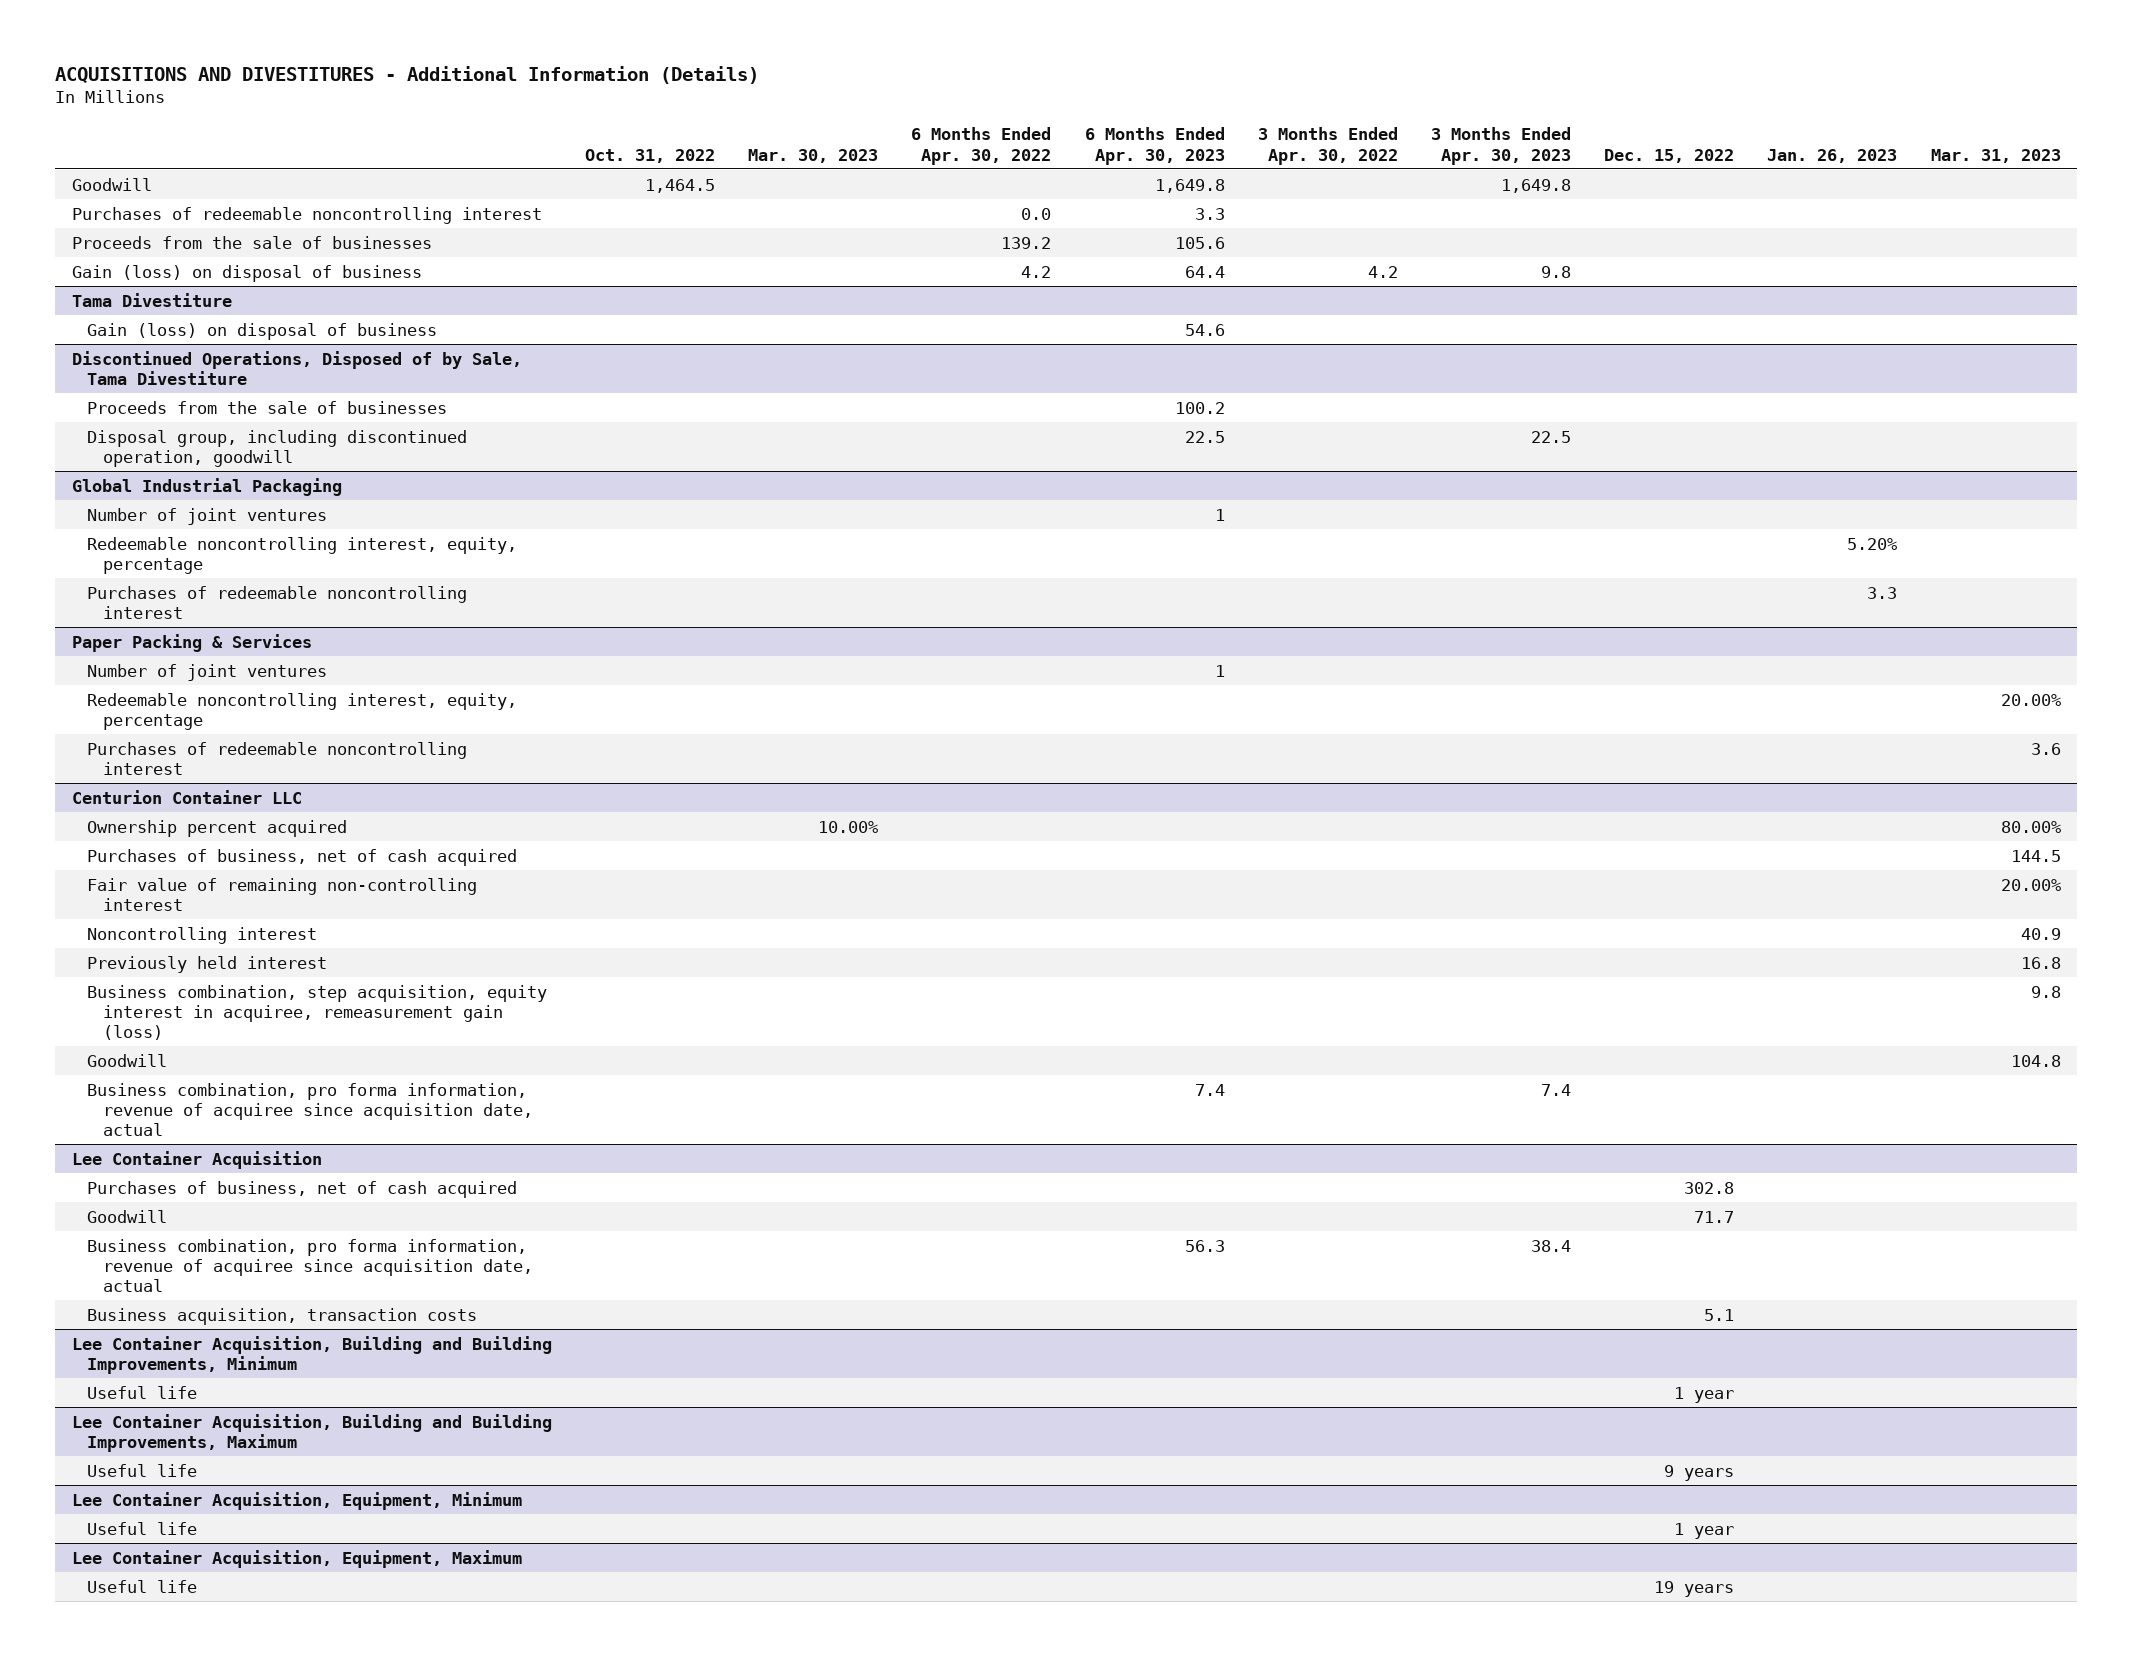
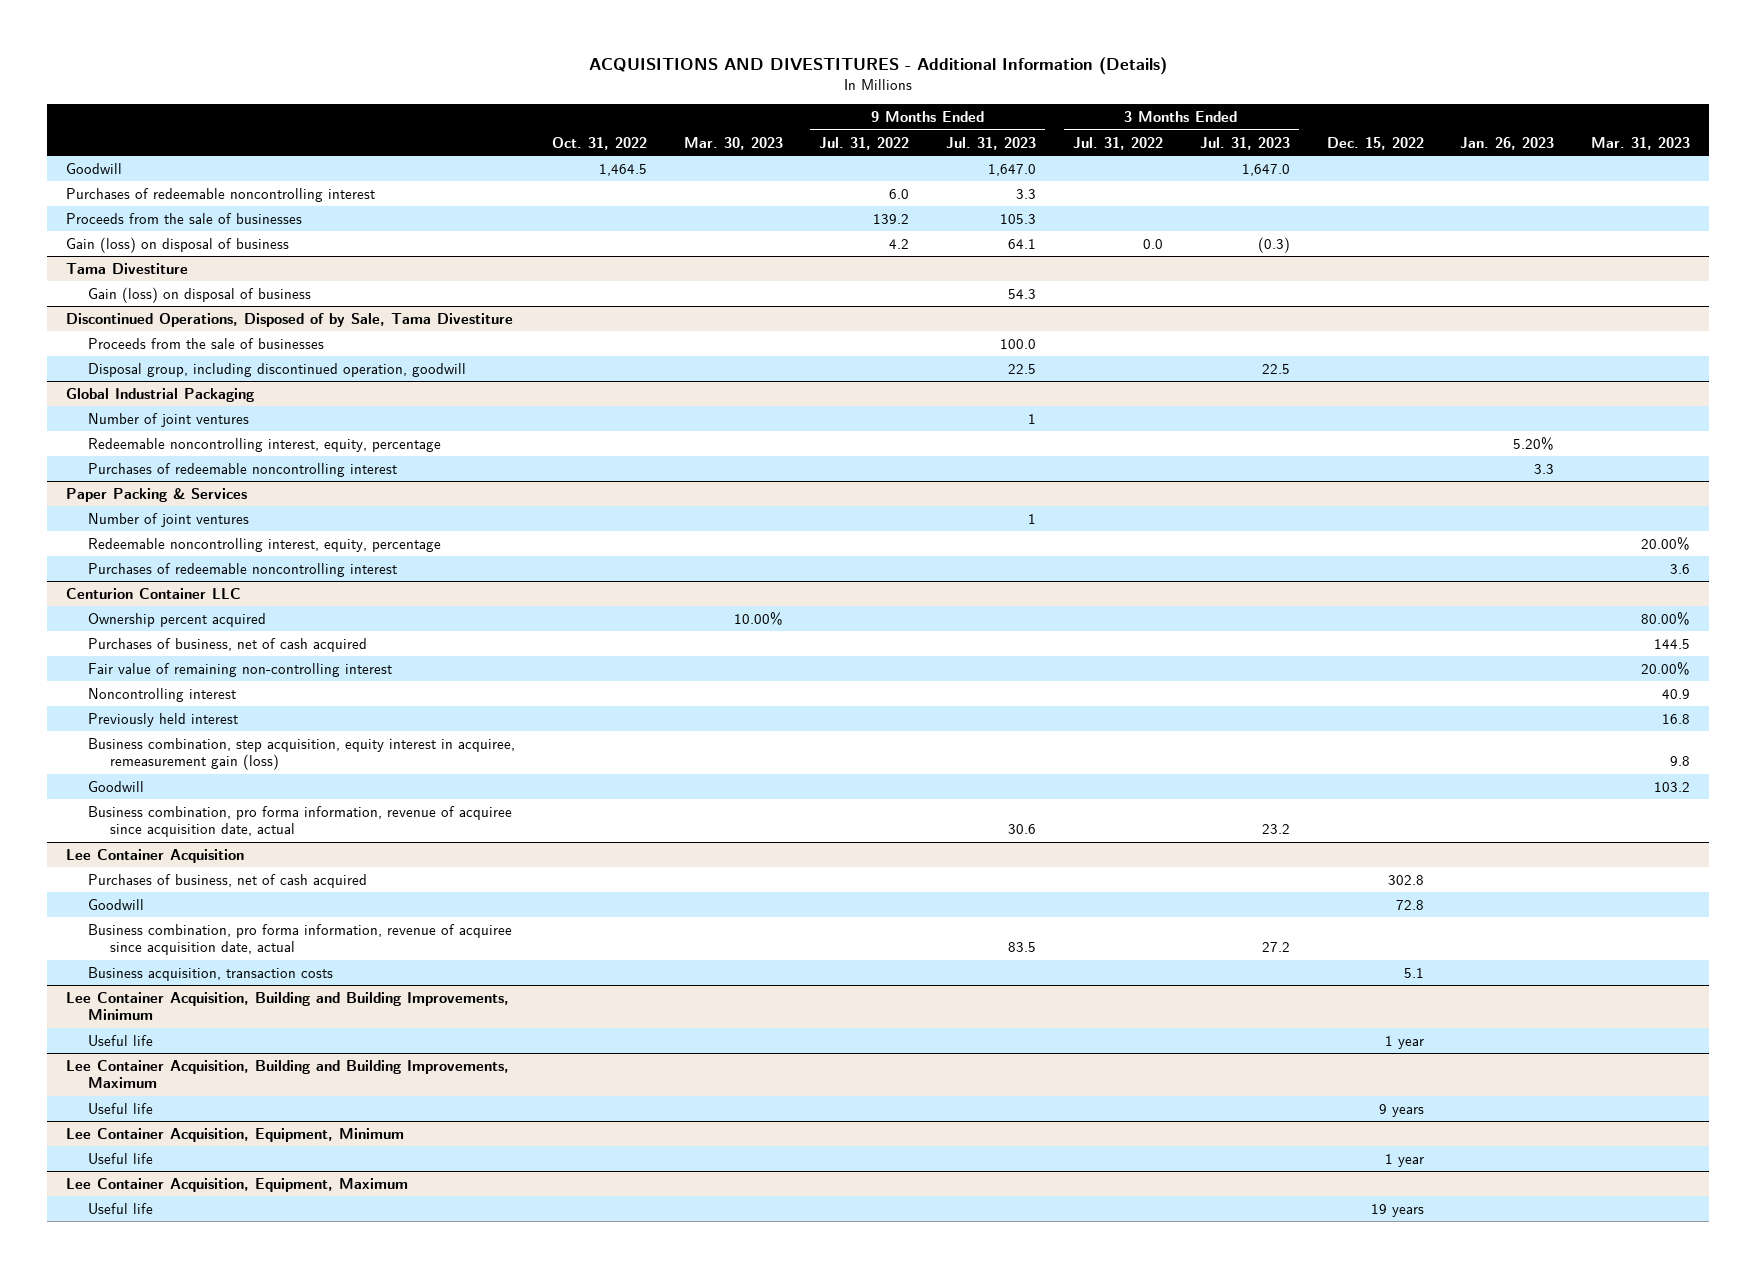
- | Oct. 31, 2022 | Mar. 30, 2023 | 6 Months Ended Apr. 30, 2022 | 6 Months Ended Apr. 30, 2023 | 3 Months Ended Apr. 30, 2022 | 3 Months Ended Apr. 30, 2023 | Dec. 15, 2022 | Jan. 26, 2023 | Mar. 31, 2023
+ | Oct. 31, 2022 | Mar. 30, 2023 | 9 Months Ended Jul. 31, 2022 | 9 Months Ended Jul. 31, 2023 | 3 Months Ended Jul. 31, 2022 | 3 Months Ended Jul. 31, 2023 | Dec. 15, 2022 | Jan. 26, 2023 | Mar. 31, 2023
@ Centurion Container LLC
- Goodwill | | | | | | | | | 104.8
+ Goodwill | | | | | | | | | 103.2
@ Lee Container Acquisition
- Goodwill | | | | | | | 71.7 | |
+ Goodwill | | | | | | | 72.8 | |

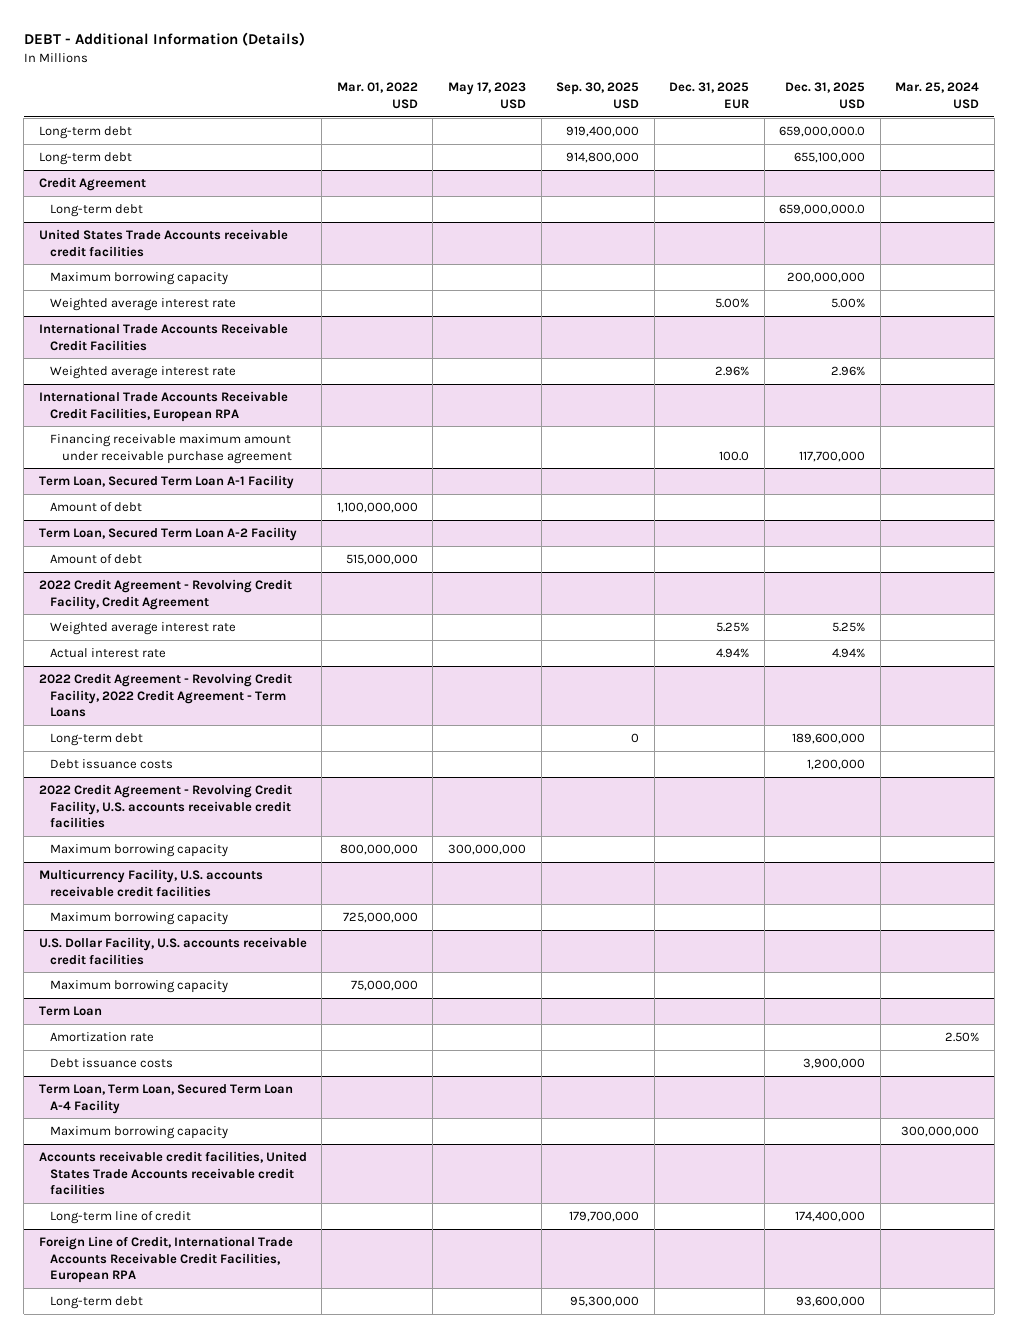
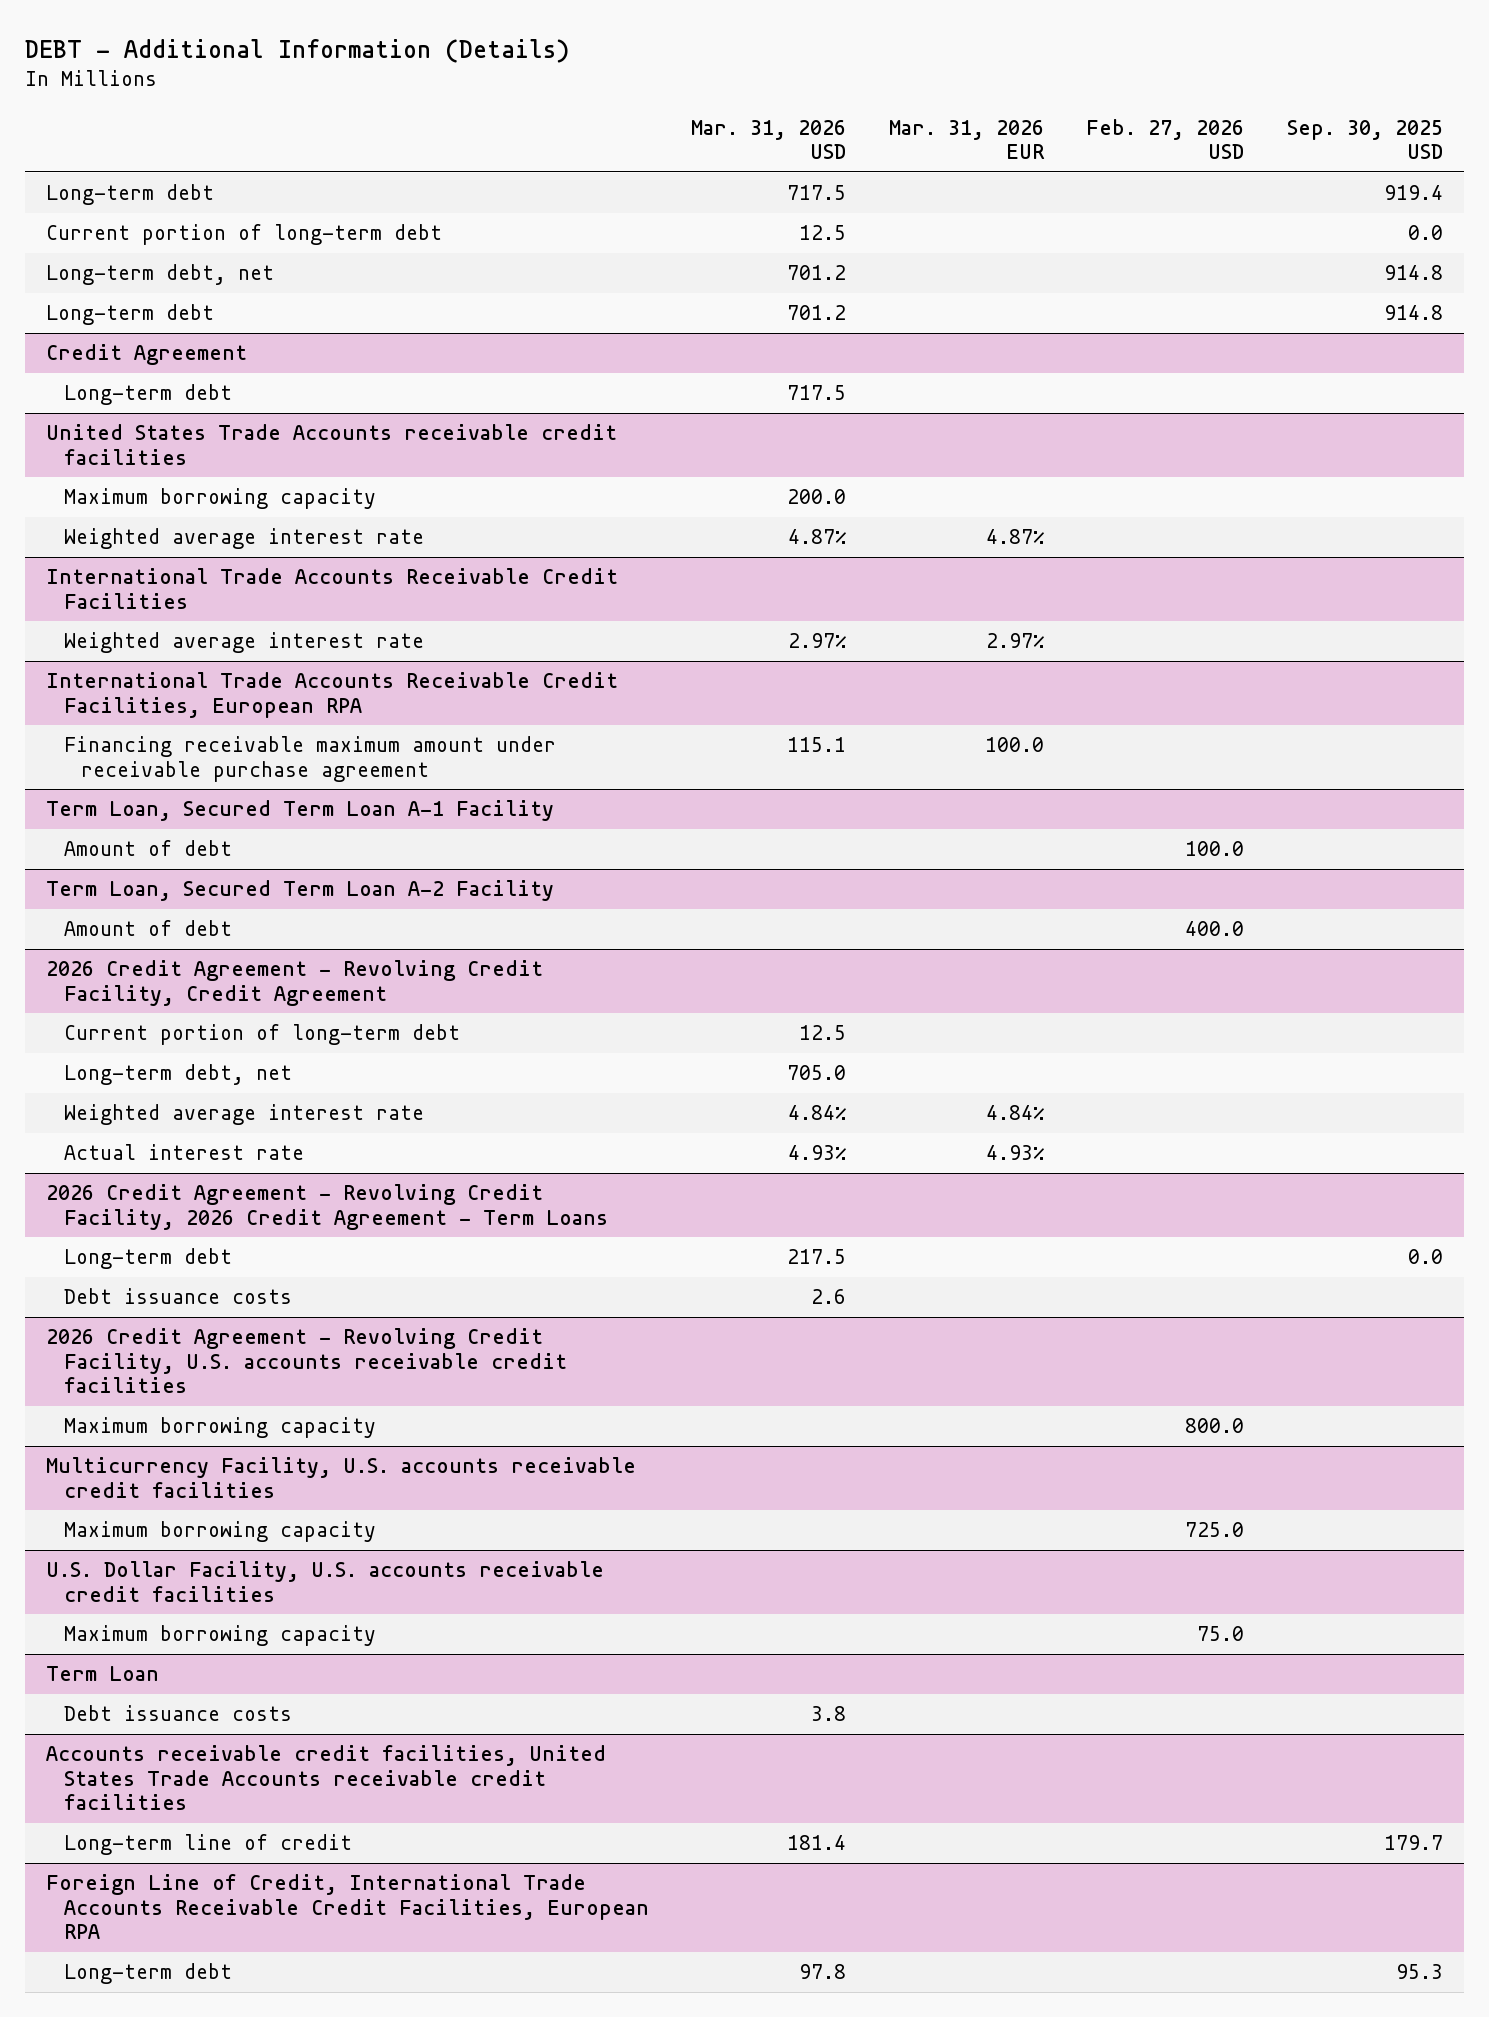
- | Mar. 01, 2022 USD | May 17, 2023 USD | Sep. 30, 2025 USD | Dec. 31, 2025 EUR | Dec. 31, 2025 USD | Mar. 25, 2024 USD
+ | Mar. 31, 2026 USD | Mar. 31, 2026 EUR | Feb. 27, 2026 USD | Sep. 30, 2025 USD
- Long-term debt | | | 919,400,000 | | 659,000,000.0 |
- Long-term debt | | | 914,800,000 | | 655,100,000 |
+ Long-term debt | 717.5 | | | 919.4
+ Current portion of long-term debt | 12.5 | | | 0.0
+ Long-term debt, net | 701.2 | | | 914.8
+ Long-term debt | 701.2 | | | 914.8
- 2022 Credit Agreement - Revolving Credit Facility, Credit Agreement
+ 2026 Credit Agreement - Revolving Credit Facility, Credit Agreement
+ Current portion of long-term debt | 12.5 | | |
+ Long-term debt, net | 705.0 | | |
- 2022 Credit Agreement - Revolving Credit Facility, 2022 Credit Agreement - Term Loans
- Long-term debt | | | 0 | | 189,600,000 |
+ 2026 Credit Agreement - Revolving Credit Facility, 2026 Credit Agreement - Term Loans
+ Long-term debt | 217.5 | | | 0.0
- 2022 Credit Agreement - Revolving Credit Facility, U.S. accounts receivable credit facilities
+ 2026 Credit Agreement - Revolving Credit Facility, U.S. accounts receivable credit facilities
@ Term Loan
- Amortization rate | | | | | | 2.50%
- Term Loan, Term Loan, Secured Term Loan A-4 Facility
- Maximum borrowing capacity | | | | | | 300,000,000
@ Accounts receivable credit facilities, United States Trade Accounts receivable credit facilities
- Long-term line of credit | | | 179,700,000 | | 174,400,000 |
+ Long-term line of credit | 181.4 | | | 179.7
@ Foreign Line of Credit, International Trade Accounts Receivable Credit Facilities, European RPA
- Long-term debt | | | 95,300,000 | | 93,600,000 |
+ Long-term debt | 97.8 | | | 95.3

